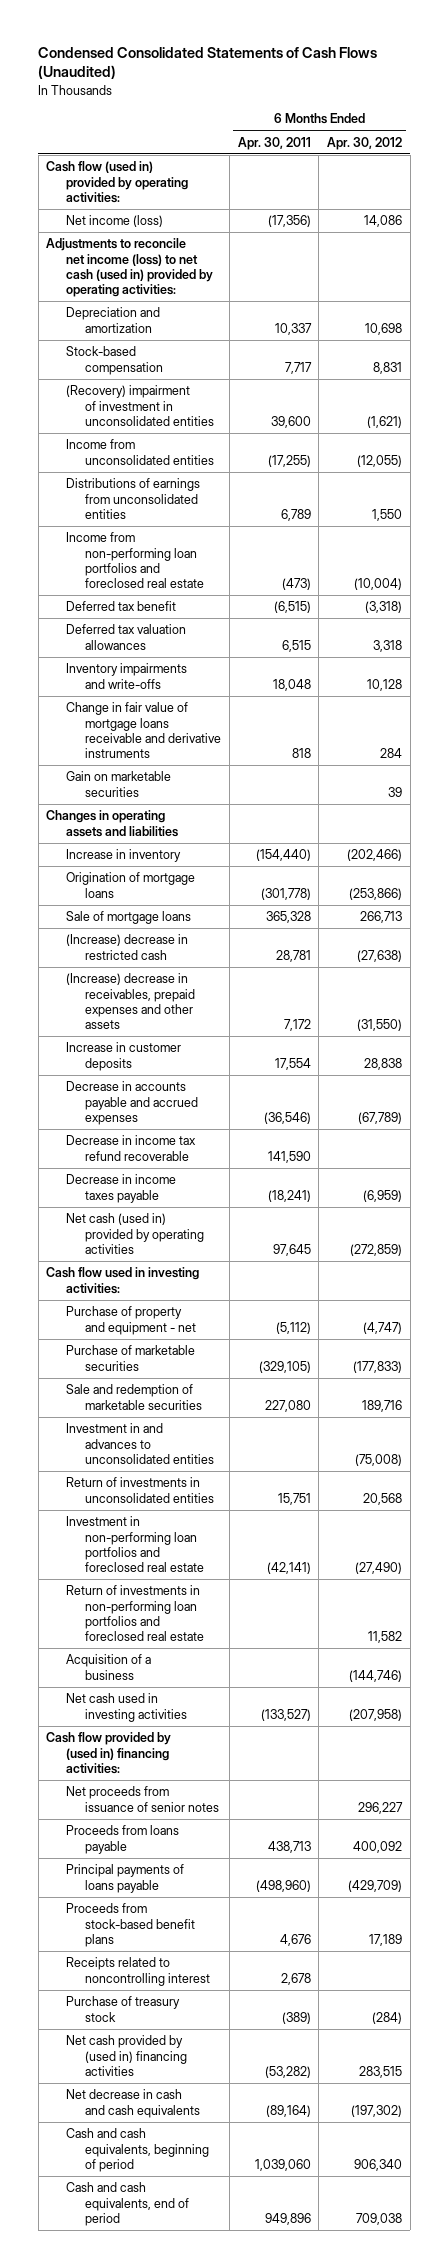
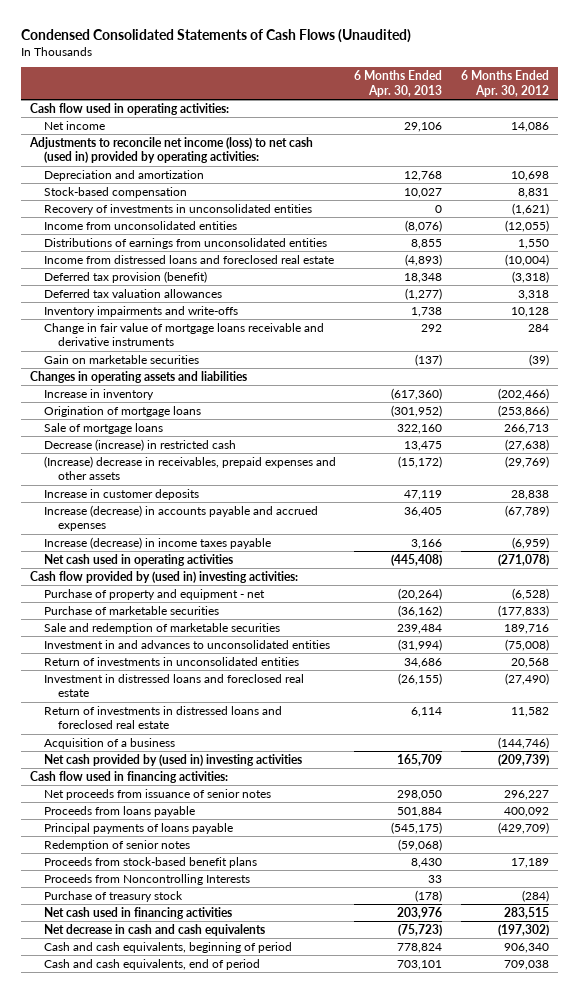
- | 6 Months Ended Apr. 30, 2011 | 6 Months Ended Apr. 30, 2012
+ | 6 Months Ended Apr. 30, 2013 | 6 Months Ended Apr. 30, 2012
- Cash flow (used in) provided by operating activities:
- Net income (loss) | (17,356) | 14,086
+ Cash flow used in operating activities:
+ Net income | 29,106 | 14,086
- (Recovery) impairment of investment in unconsolidated entities | 39,600 | (1,621)
+ Recovery of investments in unconsolidated entities | 0 | (1,621)
- Income from non-performing loan portfolios and foreclosed real estate | (473) | (10,004)
- Deferred tax benefit | (6,515) | (3,318)
+ Income from distressed loans and foreclosed real estate | (4,893) | (10,004)
+ Deferred tax provision (benefit) | 18,348 | (3,318)
- Gain on marketable securities | | 39
+ Gain on marketable securities | (137) | (39)
- (Increase) decrease in restricted cash | 28,781 | (27,638)
- (Increase) decrease in receivables, prepaid expenses and other assets | 7,172 | (31,550)
+ Decrease (increase) in restricted cash | 13,475 | (27,638)
+ (Increase) decrease in receivables, prepaid expenses and other assets | (15,172) | (29,769)
- Decrease in accounts payable and accrued expenses | (36,546) | (67,789)
- Decrease in income tax refund recoverable | 141,590 |
- Decrease in income taxes payable | (18,241) | (6,959)
- Net cash (used in) provided by operating activities | 97,645 | (272,859)
- Cash flow used in investing activities:
- Purchase of property and equipment - net | (5,112) | (4,747)
+ Increase (decrease) in accounts payable and accrued expenses | 36,405 | (67,789)
+ Increase (decrease) in income taxes payable | 3,166 | (6,959)
+ Net cash used in operating activities | (445,408) | (271,078)
+ Cash flow provided by (used in) investing activities:
+ Purchase of property and equipment - net | (20,264) | (6,528)
- Investment in non-performing loan portfolios and foreclosed real estate | (42,141) | (27,490)
- Return of investments in non-performing loan portfolios and foreclosed real estate | | 11,582
+ Investment in distressed loans and foreclosed real estate | (26,155) | (27,490)
+ Return of investments in distressed loans and foreclosed real estate | 6,114 | 11,582
- Net cash used in investing activities | (133,527) | (207,958)
- Cash flow provided by (used in) financing activities:
+ Net cash provided by (used in) investing activities | 165,709 | (209,739)
+ Cash flow used in financing activities:
+ Redemption of senior notes | (59,068) |
- Receipts related to noncontrolling interest | 2,678 |
+ Proceeds from Noncontrolling Interests | 33 |
- Net cash provided by (used in) financing activities | (53,282) | 283,515
+ Net cash used in financing activities | 203,976 | 283,515

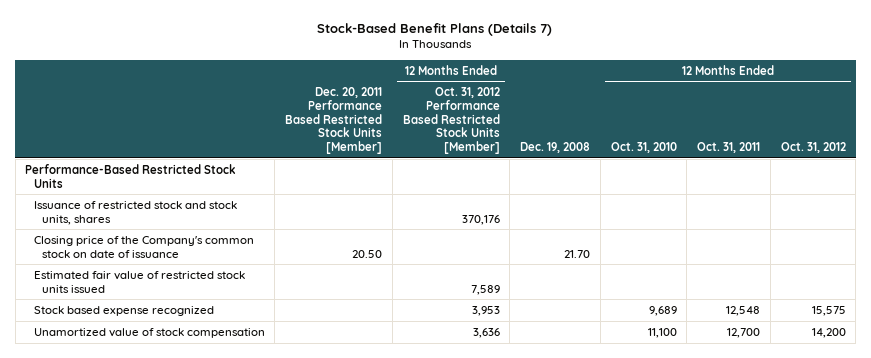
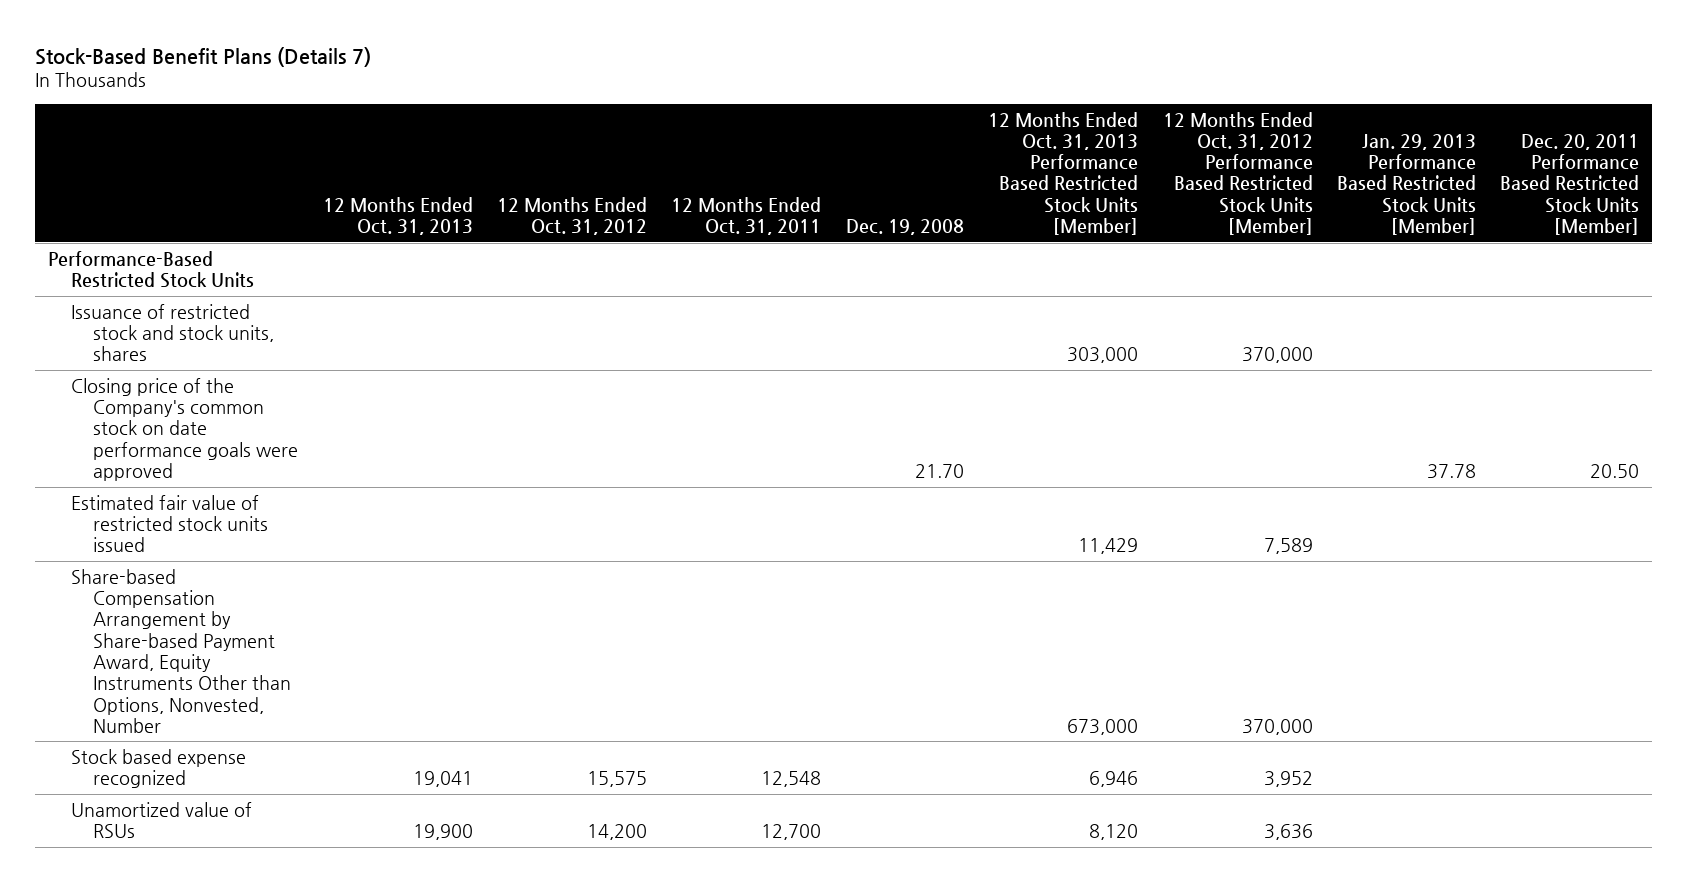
- | Dec. 20, 2011 Performance Based Restricted Stock Units [Member] | 12 Months Ended Oct. 31, 2012 Performance Based Restricted Stock Units [Member] | Dec. 19, 2008 | 12 Months Ended Oct. 31, 2010 | 12 Months Ended Oct. 31, 2011 | 12 Months Ended Oct. 31, 2012
+ | 12 Months Ended Oct. 31, 2013 | 12 Months Ended Oct. 31, 2012 | 12 Months Ended Oct. 31, 2011 | Dec. 19, 2008 | 12 Months Ended Oct. 31, 2013 Performance Based Restricted Stock Units [Member] | 12 Months Ended Oct. 31, 2012 Performance Based Restricted Stock Units [Member] | Jan. 29, 2013 Performance Based Restricted Stock Units [Member] | Dec. 20, 2011 Performance Based Restricted Stock Units [Member]
- Issuance of restricted stock and stock units, shares | | 370,176 | | | |
- Closing price of the Company's common stock on date of issuance | 20.50 | | 21.70 | | |
+ Issuance of restricted stock and stock units, shares | | | | | 303,000 | 370,000 | |
+ Closing price of the Company's common stock on date performance goals were approved | | | | 21.70 | | | 37.78 | 20.50
- Stock based expense recognized | | 3,953 | | 9,689 | 12,548 | 15,575
- Unamortized value of stock compensation | | 3,636 | | 11,100 | 12,700 | 14,200
+ Share-based Compensation Arrangement by Share-based Payment Award, Equity Instruments Other than Options, Nonvested, Number | | | | | 673,000 | 370,000 | |
+ Stock based expense recognized | 19,041 | 15,575 | 12,548 | | 6,946 | 3,952 | |
+ Unamortized value of RSUs | 19,900 | 14,200 | 12,700 | | 8,120 | 3,636 | |

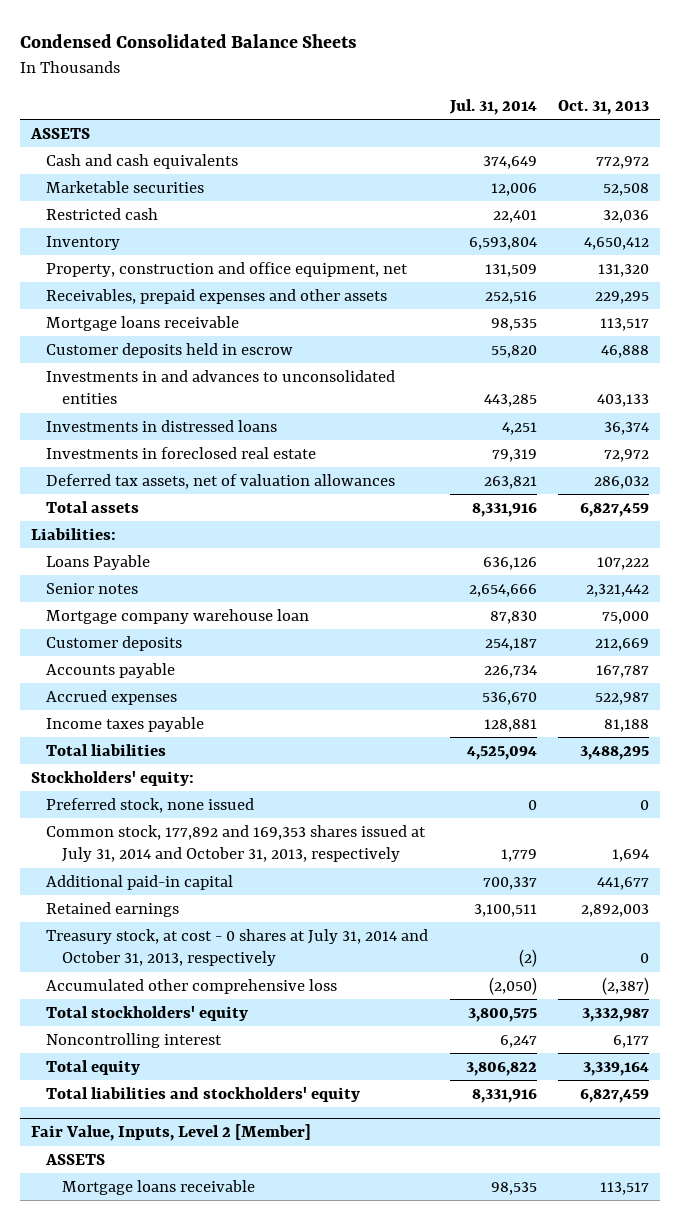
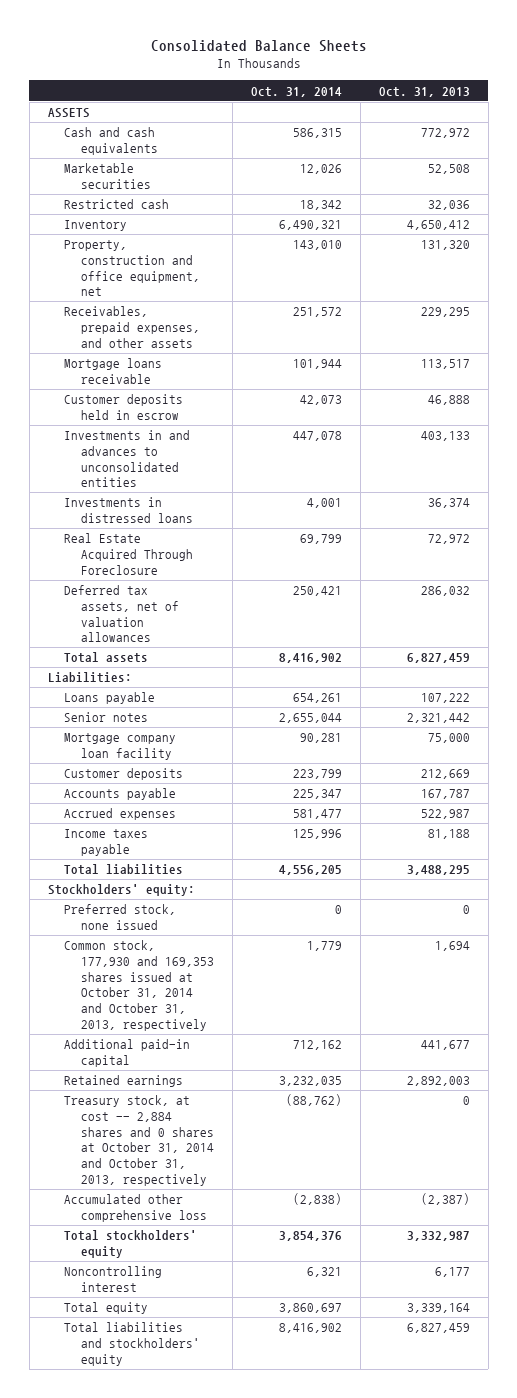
- Condensed Consolidated Balance Sheets
+ Consolidated Balance Sheets
- | Jul. 31, 2014 | Oct. 31, 2013
+ | Oct. 31, 2014 | Oct. 31, 2013
- Receivables, prepaid expenses and other assets | 252,516 | 229,295
+ Receivables, prepaid expenses, and other assets | 251,572 | 229,295
- Investments in foreclosed real estate | 79,319 | 72,972
+ Real Estate Acquired Through Foreclosure | 69,799 | 72,972
- Loans Payable | 636,126 | 107,222
+ Loans payable | 654,261 | 107,222
- Mortgage company warehouse loan | 87,830 | 75,000
+ Mortgage company loan facility | 90,281 | 75,000
- Common stock, 177,892 and 169,353 shares issued at July 31, 2014 and October 31, 2013, respectively | 1,779 | 1,694
+ Common stock, 177,930 and 169,353 shares issued at October 31, 2014 and October 31, 2013, respectively | 1,779 | 1,694
- Treasury stock, at cost - 0 shares at July 31, 2014 and October 31, 2013, respectively | (2) | 0
+ Treasury stock, at cost -- 2,884 shares and 0 shares at October 31, 2014 and October 31, 2013, respectively | (88,762) | 0
- Fair Value, Inputs, Level 2 [Member]
- ASSETS
- Mortgage loans receivable | 98,535 | 113,517

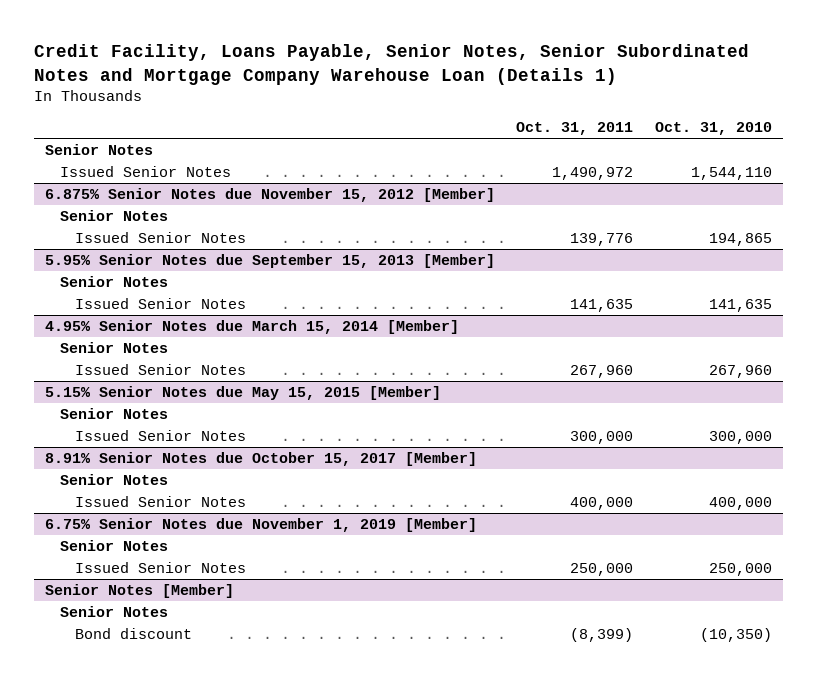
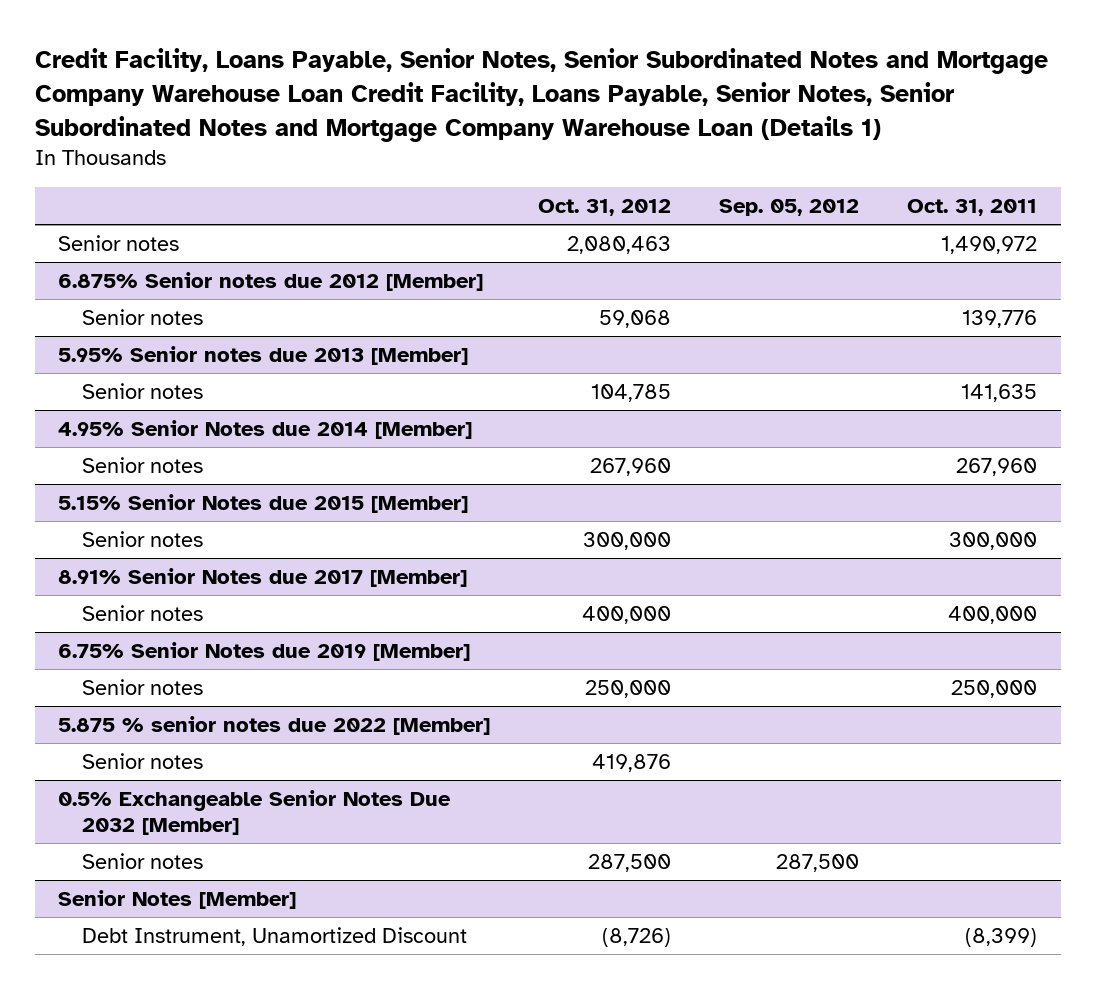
- Credit Facility, Loans Payable, Senior Notes, Senior Subordinated Notes and Mortgage Company Warehouse Loan (Details 1)
+ Credit Facility, Loans Payable, Senior Notes, Senior Subordinated Notes and Mortgage Company Warehouse Loan Credit Facility, Loans Payable, Senior Notes, Senior Subordinated Notes and Mortgage Company Warehouse Loan (Details 1)
- | Oct. 31, 2011 | Oct. 31, 2010
+ | Oct. 31, 2012 | Sep. 05, 2012 | Oct. 31, 2011
- Senior Notes
- Issued Senior Notes | 1,490,972 | 1,544,110
- 6.875% Senior Notes due November 15, 2012 [Member]
- Senior Notes
- Issued Senior Notes | 139,776 | 194,865
- 5.95% Senior Notes due September 15, 2013 [Member]
- Senior Notes
- Issued Senior Notes | 141,635 | 141,635
- 4.95% Senior Notes due March 15, 2014 [Member]
- Senior Notes
- Issued Senior Notes | 267,960 | 267,960
- 5.15% Senior Notes due May 15, 2015 [Member]
- Senior Notes
- Issued Senior Notes | 300,000 | 300,000
- 8.91% Senior Notes due October 15, 2017 [Member]
- Senior Notes
- Issued Senior Notes | 400,000 | 400,000
- 6.75% Senior Notes due November 1, 2019 [Member]
- Senior Notes
- Issued Senior Notes | 250,000 | 250,000
+ Senior notes | 2,080,463 | | 1,490,972
+ 6.875% Senior notes due 2012 [Member]
+ Senior notes | 59,068 | | 139,776
+ 5.95% Senior notes due 2013 [Member]
+ Senior notes | 104,785 | | 141,635
+ 4.95% Senior Notes due 2014 [Member]
+ Senior notes | 267,960 | | 267,960
+ 5.15% Senior Notes due 2015 [Member]
+ Senior notes | 300,000 | | 300,000
+ 8.91% Senior Notes due 2017 [Member]
+ Senior notes | 400,000 | | 400,000
+ 6.75% Senior Notes due 2019 [Member]
+ Senior notes | 250,000 | | 250,000
+ 5.875 % senior notes due 2022 [Member]
+ Senior notes | 419,876 | |
+ 0.5% Exchangeable Senior Notes Due 2032 [Member]
+ Senior notes | 287,500 | 287,500 |
@ Senior Notes [Member]
- Senior Notes
- Bond discount | (8,399) | (10,350)
+ Debt Instrument, Unamortized Discount | (8,726) | | (8,399)

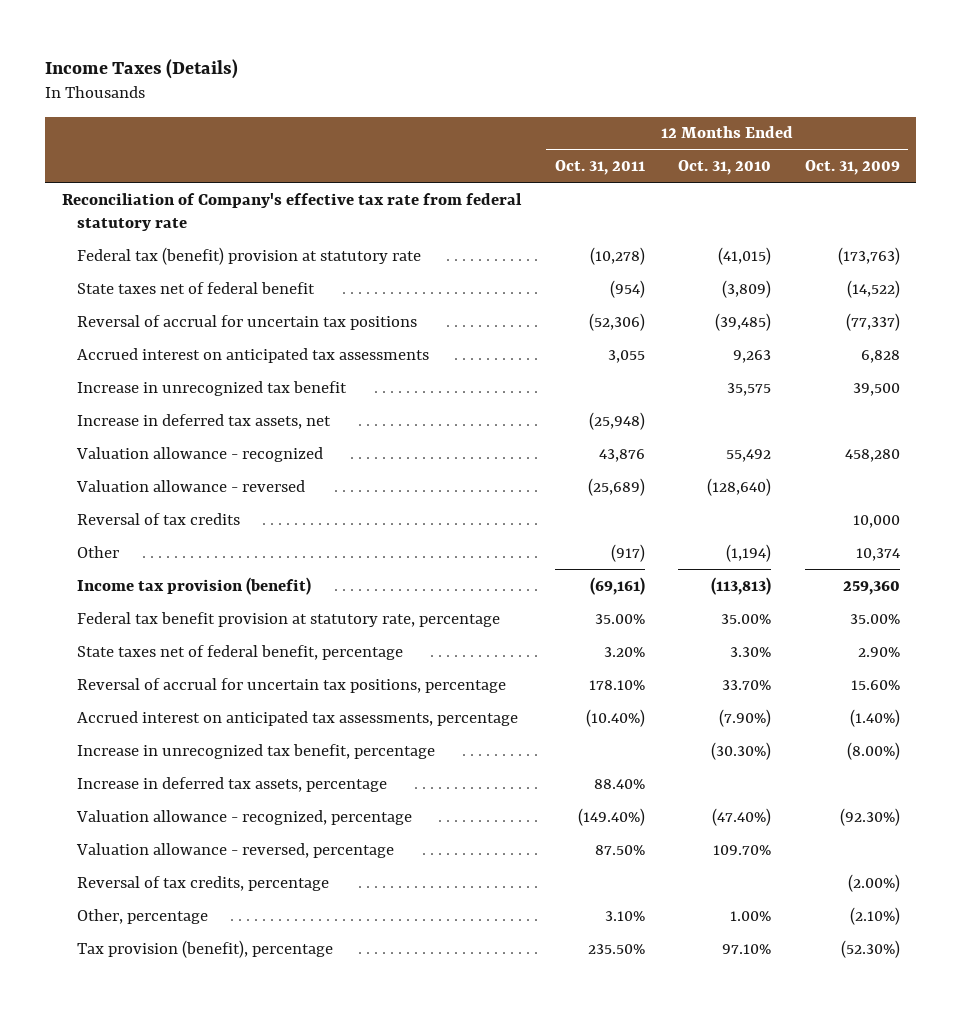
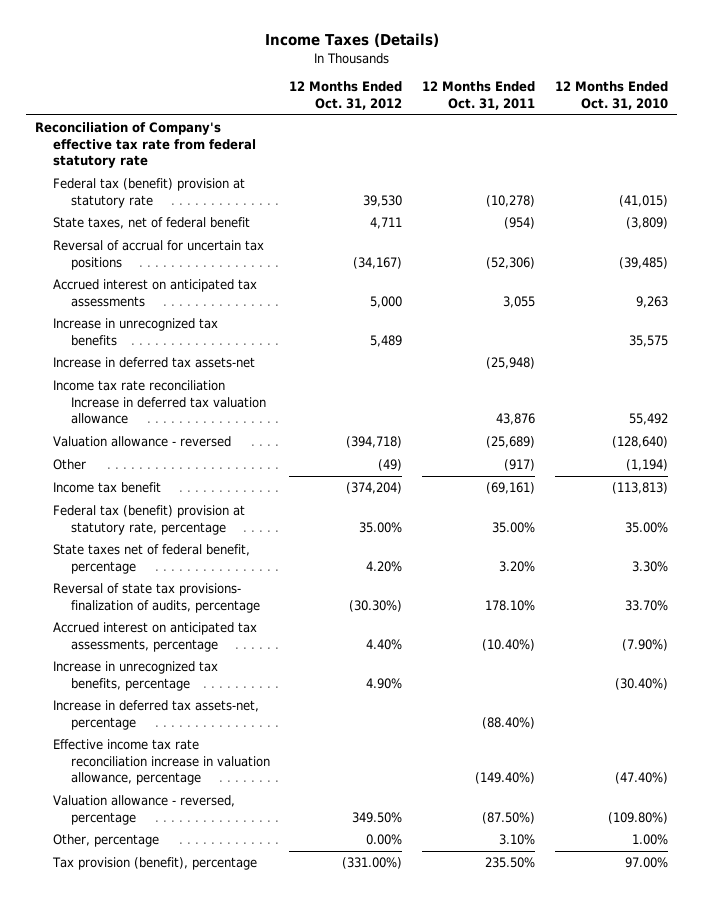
- | 12 Months Ended Oct. 31, 2011 | 12 Months Ended Oct. 31, 2010 | 12 Months Ended Oct. 31, 2009
+ | 12 Months Ended Oct. 31, 2012 | 12 Months Ended Oct. 31, 2011 | 12 Months Ended Oct. 31, 2010
- State taxes net of federal benefit | (954) | (3,809) | (14,522)
+ State taxes, net of federal benefit | 4,711 | (954) | (3,809)
- Increase in unrecognized tax benefit | | 35,575 | 39,500
- Increase in deferred tax assets, net | (25,948) | |
- Valuation allowance - recognized | 43,876 | 55,492 | 458,280
+ Increase in unrecognized tax benefits | 5,489 | | 35,575
+ Increase in deferred tax assets-net | | (25,948) |
+ Income tax rate reconciliation Increase in deferred tax valuation allowance | | 43,876 | 55,492
- Reversal of tax credits | | | 10,000
- Income tax provision (benefit) | (69,161) | (113,813) | 259,360
- Federal tax benefit provision at statutory rate, percentage | 35.00% | 35.00% | 35.00%
+ Income tax benefit | (374,204) | (69,161) | (113,813)
+ Federal tax (benefit) provision at statutory rate, percentage | 35.00% | 35.00% | 35.00%
- Reversal of accrual for uncertain tax positions, percentage | 178.10% | 33.70% | 15.60%
+ Reversal of state tax provisions- finalization of audits, percentage | (30.30%) | 178.10% | 33.70%
- Increase in unrecognized tax benefit, percentage | | (30.30%) | (8.00%)
- Increase in deferred tax assets, percentage | 88.40% | |
- Valuation allowance - recognized, percentage | (149.40%) | (47.40%) | (92.30%)
- Valuation allowance - reversed, percentage | 87.50% | 109.70% |
- Reversal of tax credits, percentage | | | (2.00%)
+ Increase in unrecognized tax benefits, percentage | 4.90% | | (30.40%)
+ Increase in deferred tax assets-net, percentage | | (88.40%) |
+ Effective income tax rate reconciliation increase in valuation allowance, percentage | | (149.40%) | (47.40%)
+ Valuation allowance - reversed, percentage | 349.50% | (87.50%) | (109.80%)
- Tax provision (benefit), percentage | 235.50% | 97.10% | (52.30%)
+ Tax provision (benefit), percentage | (331.00%) | 235.50% | 97.00%

